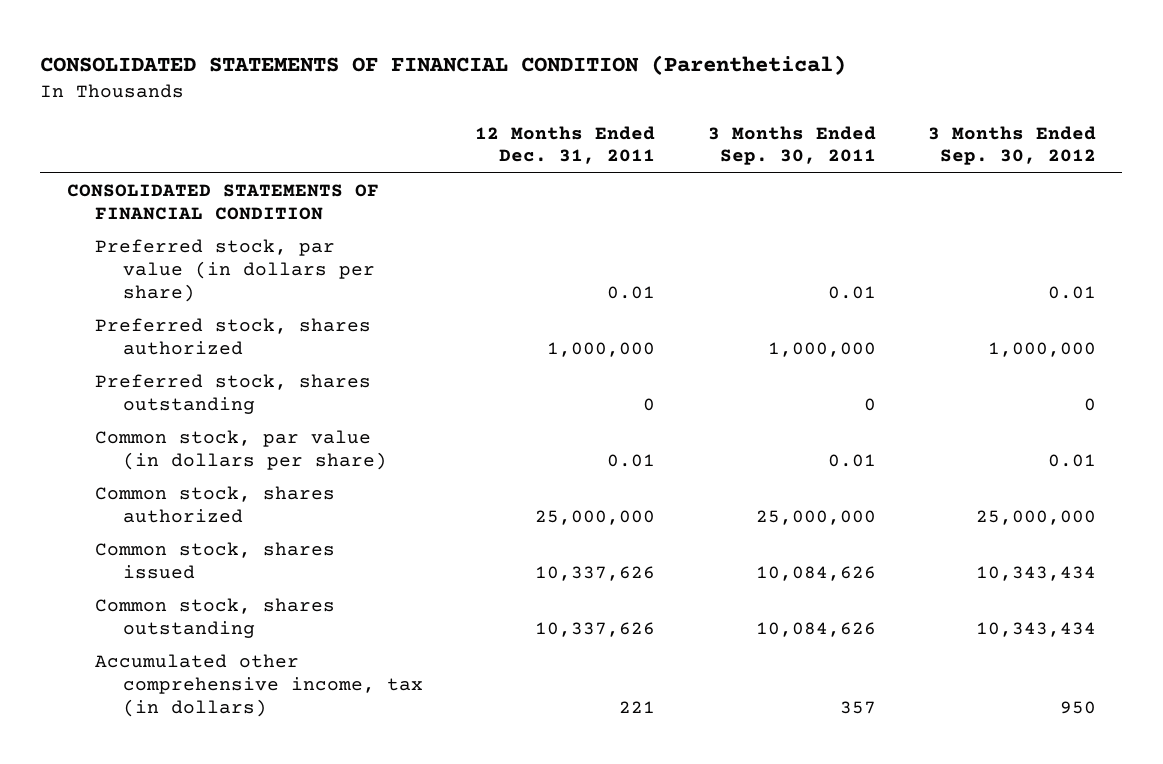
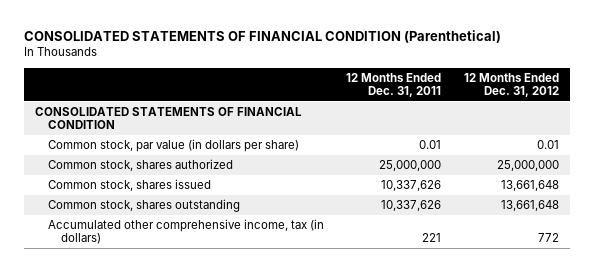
- | 12 Months Ended Dec. 31, 2011 | 3 Months Ended Sep. 30, 2011 | 3 Months Ended Sep. 30, 2012
+ | 12 Months Ended Dec. 31, 2011 | 12 Months Ended Dec. 31, 2012
- Preferred stock, par value (in dollars per share) | 0.01 | 0.01 | 0.01
- Preferred stock, shares authorized | 1,000,000 | 1,000,000 | 1,000,000
- Preferred stock, shares outstanding | 0 | 0 | 0

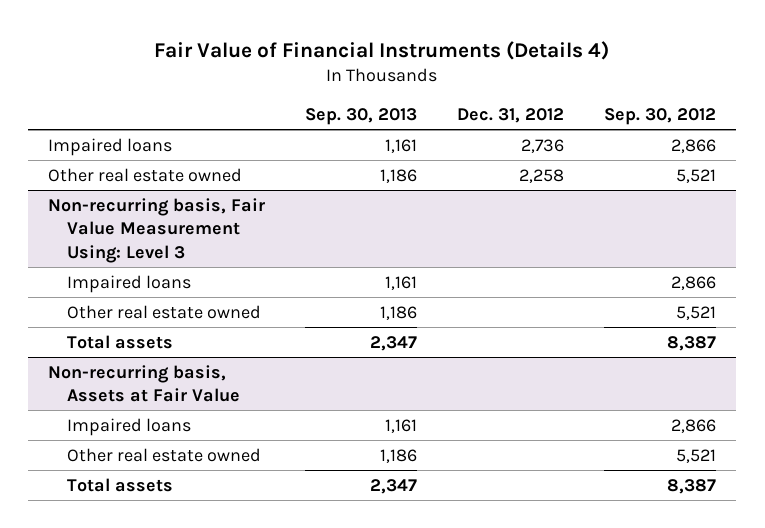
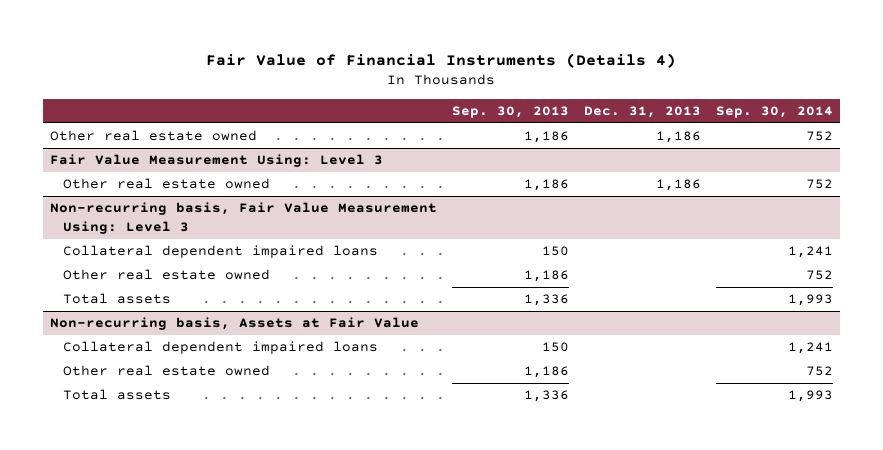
- | Sep. 30, 2013 | Dec. 31, 2012 | Sep. 30, 2012
+ | Sep. 30, 2013 | Dec. 31, 2013 | Sep. 30, 2014
- Impaired loans | 1,161 | 2,736 | 2,866
+ Fair Value Measurement Using: Level 3
+ Other real estate owned | 1,186 | 1,186 | 752
@ Non-recurring basis, Fair Value Measurement Using: Level 3
- Impaired loans | 1,161 | | 2,866
+ Collateral dependent impaired loans | 150 | | 1,241
- Total assets | 2,347 | | 8,387
+ Total assets | 1,336 | | 1,993
@ Non-recurring basis, Assets at Fair Value
- Impaired loans | 1,161 | | 2,866
+ Collateral dependent impaired loans | 150 | | 1,241
- Total assets | 2,347 | | 8,387
+ Total assets | 1,336 | | 1,993

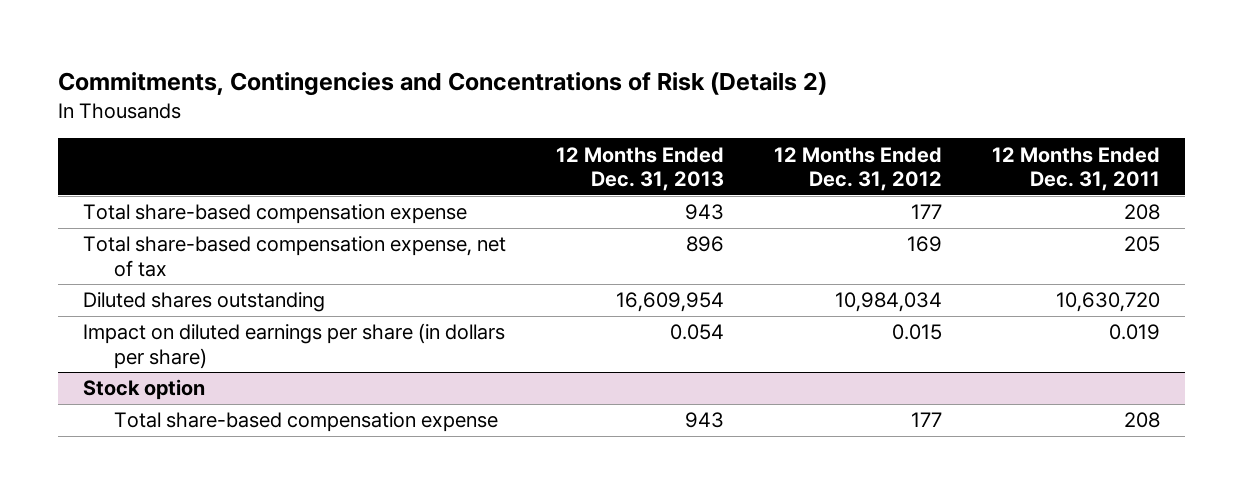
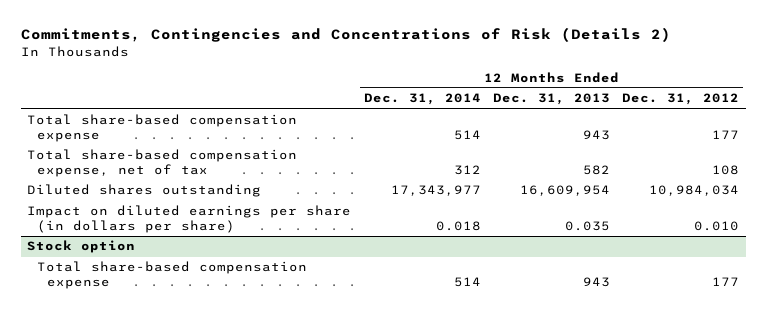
- | 12 Months Ended Dec. 31, 2013 | 12 Months Ended Dec. 31, 2012 | 12 Months Ended Dec. 31, 2011
+ | 12 Months Ended Dec. 31, 2014 | 12 Months Ended Dec. 31, 2013 | 12 Months Ended Dec. 31, 2012
- Total share-based compensation expense, net of tax | 896 | 169 | 205
+ Total share-based compensation expense, net of tax | 312 | 582 | 108
- Impact on diluted earnings per share (in dollars per share) | 0.054 | 0.015 | 0.019
+ Impact on diluted earnings per share (in dollars per share) | 0.018 | 0.035 | 0.010

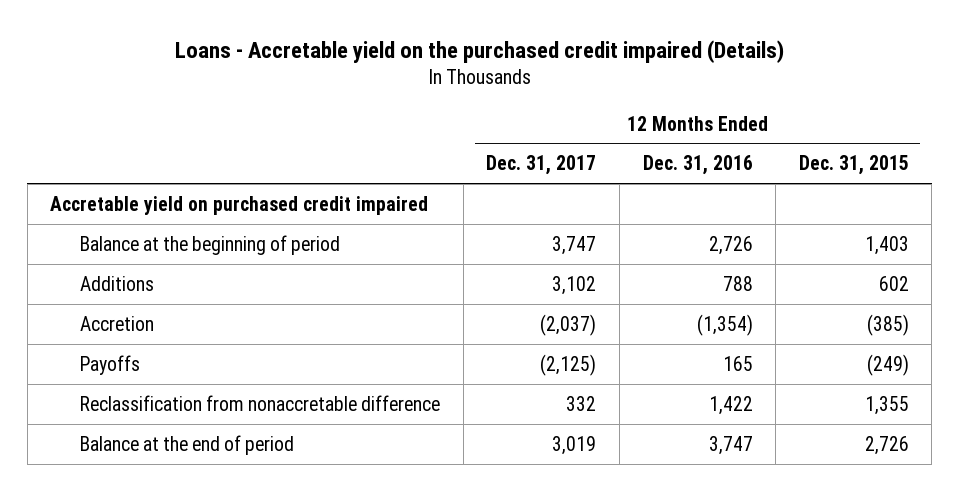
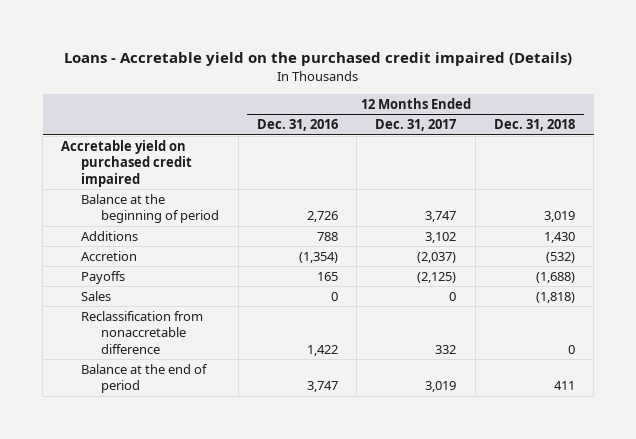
- | 12 Months Ended Dec. 31, 2017 | 12 Months Ended Dec. 31, 2016 | 12 Months Ended Dec. 31, 2015
+ | 12 Months Ended Dec. 31, 2016 | 12 Months Ended Dec. 31, 2017 | 12 Months Ended Dec. 31, 2018
+ Sales | 0 | 0 | (1,818)

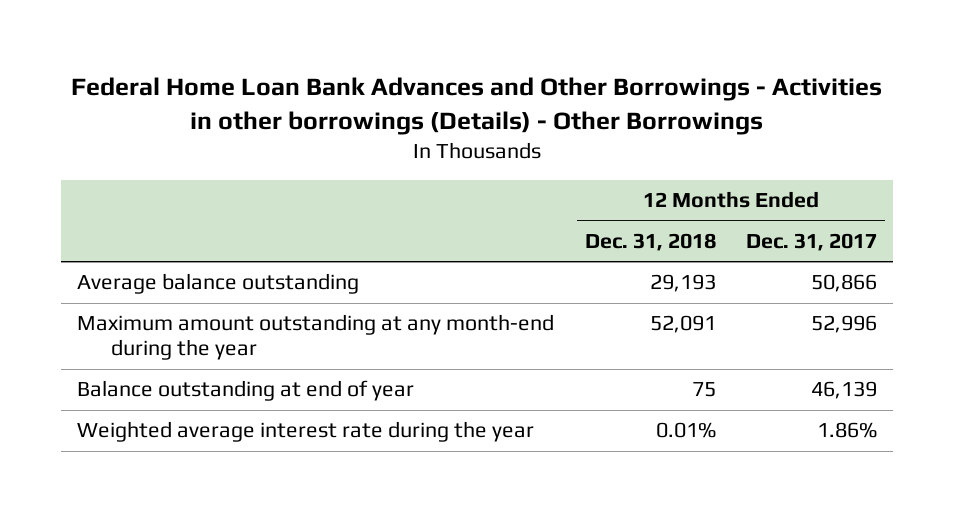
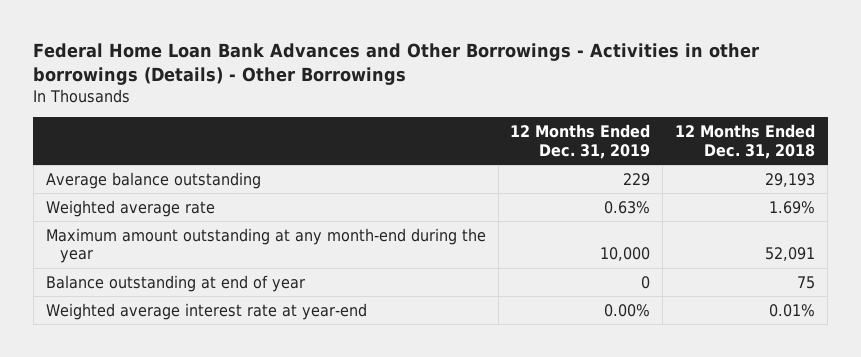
- | 12 Months Ended Dec. 31, 2018 | 12 Months Ended Dec. 31, 2017
+ | 12 Months Ended Dec. 31, 2019 | 12 Months Ended Dec. 31, 2018
+ Weighted average rate | 0.63% | 1.69%
- Weighted average interest rate during the year | 0.01% | 1.86%
+ Weighted average interest rate at year-end | 0.00% | 0.01%

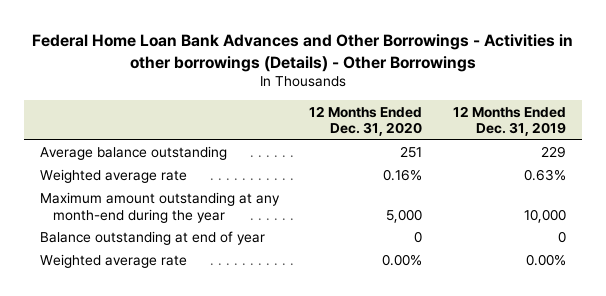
- | 12 Months Ended Dec. 31, 2019 | 12 Months Ended Dec. 31, 2018
+ | 12 Months Ended Dec. 31, 2020 | 12 Months Ended Dec. 31, 2019
- Weighted average interest rate at year-end | 0.00% | 0.01%
+ Weighted average rate | 0.00% | 0.00%

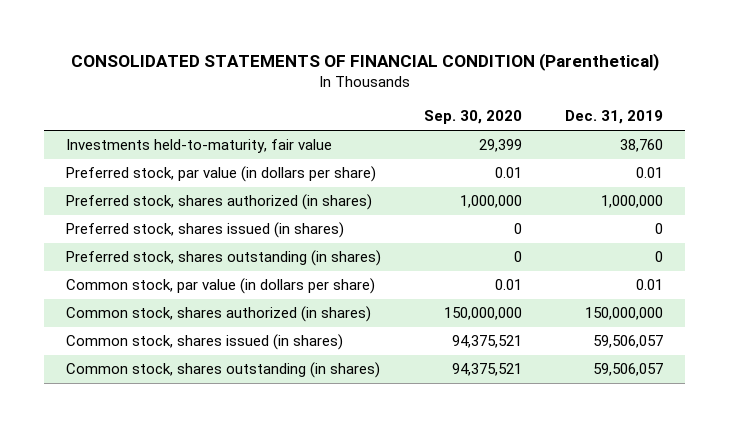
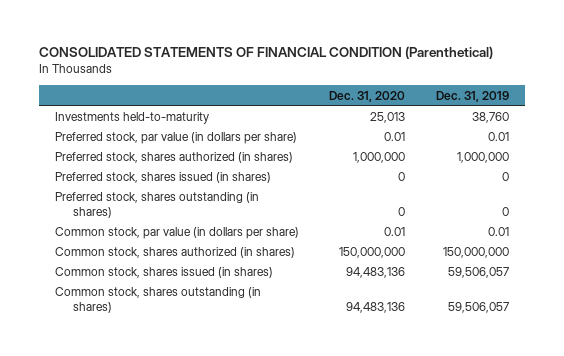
- | Sep. 30, 2020 | Dec. 31, 2019
+ | Dec. 31, 2020 | Dec. 31, 2019
- Investments held-to-maturity, fair value | 29,399 | 38,760
+ Investments held-to-maturity | 25,013 | 38,760

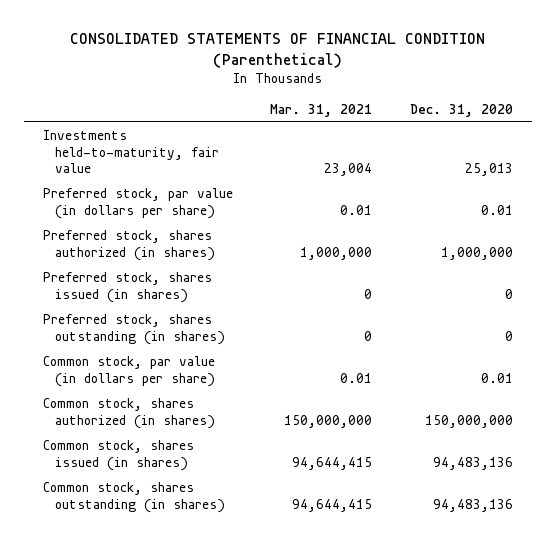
- | Dec. 31, 2020 | Dec. 31, 2019
+ | Mar. 31, 2021 | Dec. 31, 2020
- Investments held-to-maturity | 25,013 | 38,760
+ Investments held-to-maturity, fair value | 23,004 | 25,013

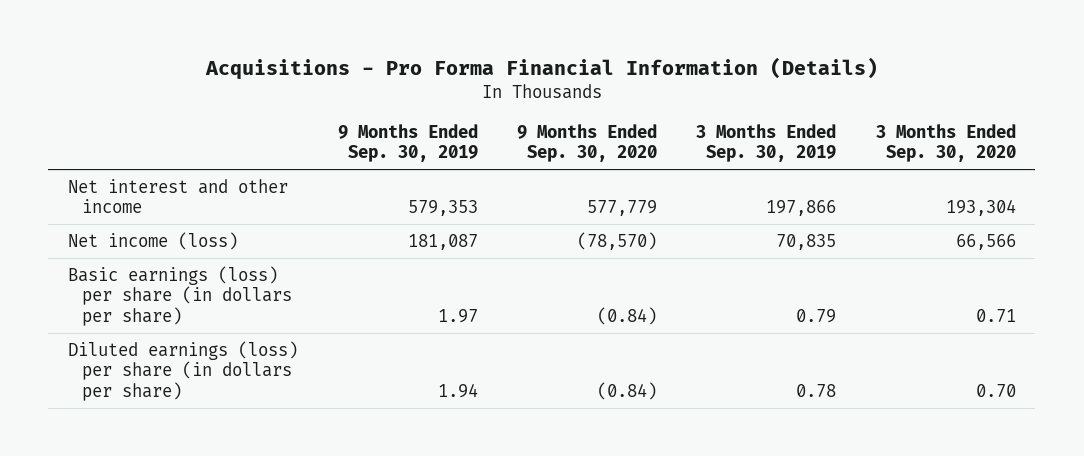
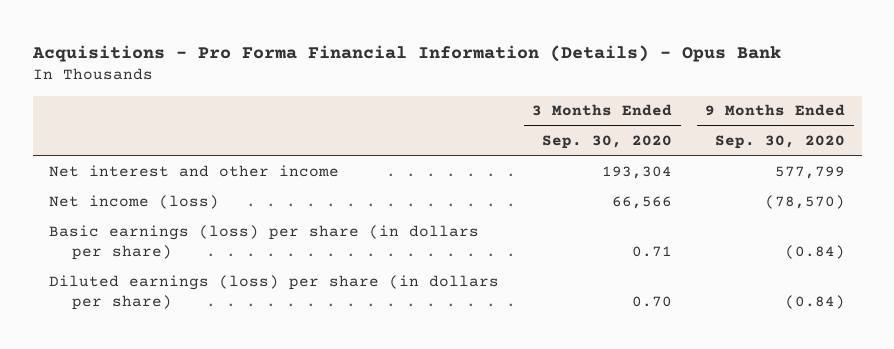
- Acquisitions - Pro Forma Financial Information (Details)
+ Acquisitions - Pro Forma Financial Information (Details) - Opus Bank
- | 9 Months Ended Sep. 30, 2019 | 9 Months Ended Sep. 30, 2020 | 3 Months Ended Sep. 30, 2019 | 3 Months Ended Sep. 30, 2020
+ | 3 Months Ended Sep. 30, 2020 | 9 Months Ended Sep. 30, 2020
- Net interest and other income | 579,353 | 577,779 | 197,866 | 193,304
+ Net interest and other income | 193,304 | 577,799

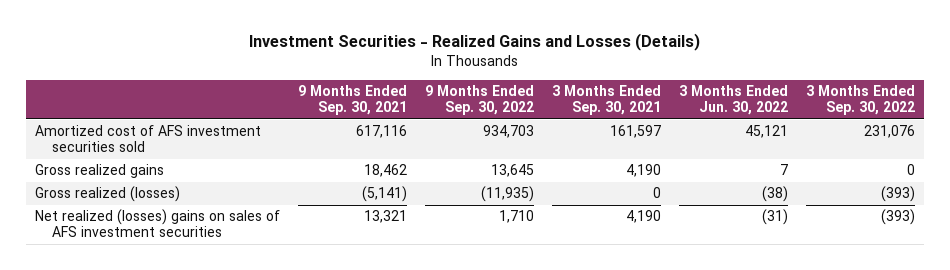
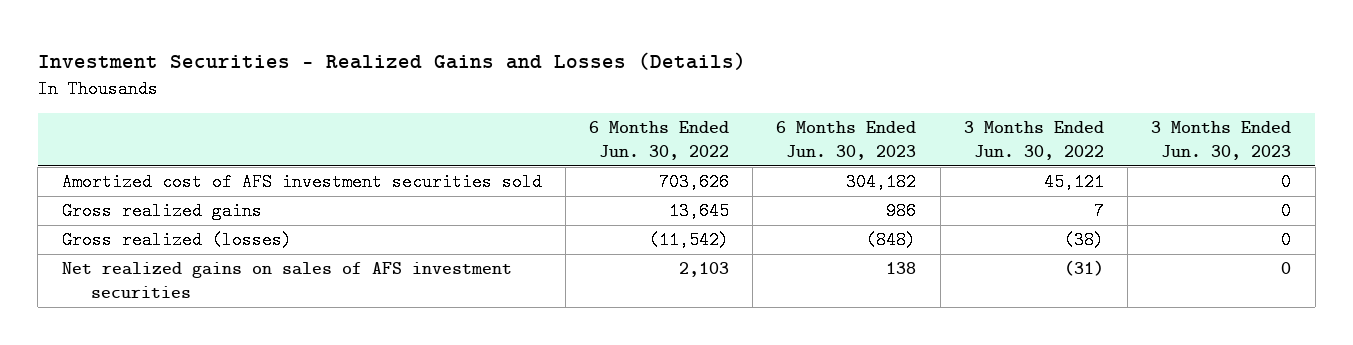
- | 9 Months Ended Sep. 30, 2021 | 9 Months Ended Sep. 30, 2022 | 3 Months Ended Sep. 30, 2021 | 3 Months Ended Jun. 30, 2022 | 3 Months Ended Sep. 30, 2022
+ | 6 Months Ended Jun. 30, 2022 | 6 Months Ended Jun. 30, 2023 | 3 Months Ended Jun. 30, 2022 | 3 Months Ended Jun. 30, 2023
- Net realized (losses) gains on sales of AFS investment securities | 13,321 | 1,710 | 4,190 | (31) | (393)
+ Net realized gains on sales of AFS investment securities | 2,103 | 138 | (31) | 0

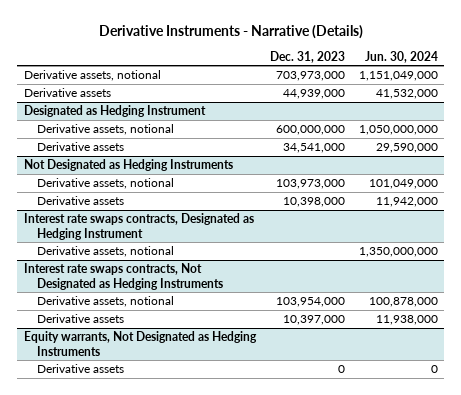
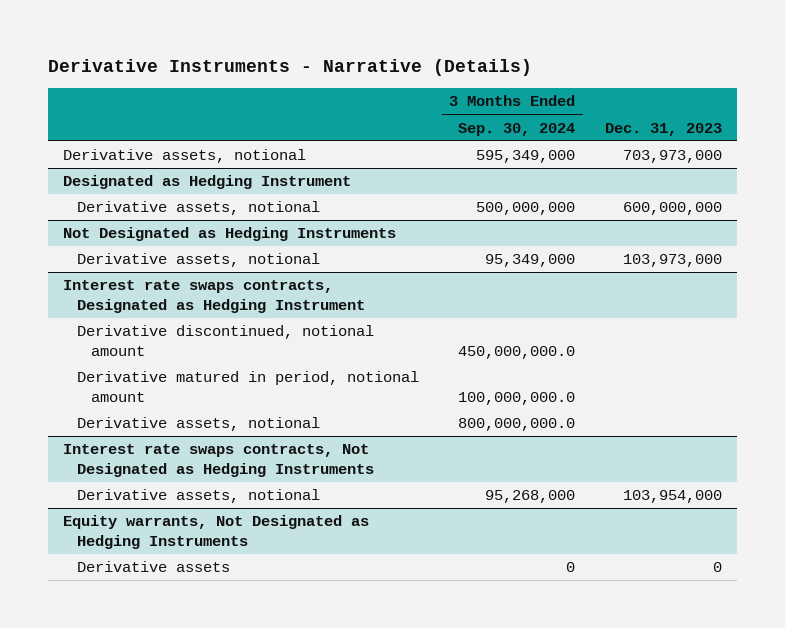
- | Dec. 31, 2023 | Jun. 30, 2024
+ | 3 Months Ended Sep. 30, 2024 | Dec. 31, 2023
- Derivative assets | 44,939,000 | 41,532,000
@ Designated as Hedging Instrument
- Derivative assets | 34,541,000 | 29,590,000
@ Not Designated as Hedging Instruments
- Derivative assets | 10,398,000 | 11,942,000
@ Interest rate swaps contracts, Designated as Hedging Instrument
+ Derivative discontinued, notional amount | 450,000,000.0 |
+ Derivative matured in period, notional amount | 100,000,000.0 |
@ Interest rate swaps contracts, Not Designated as Hedging Instruments
- Derivative assets | 10,397,000 | 11,938,000

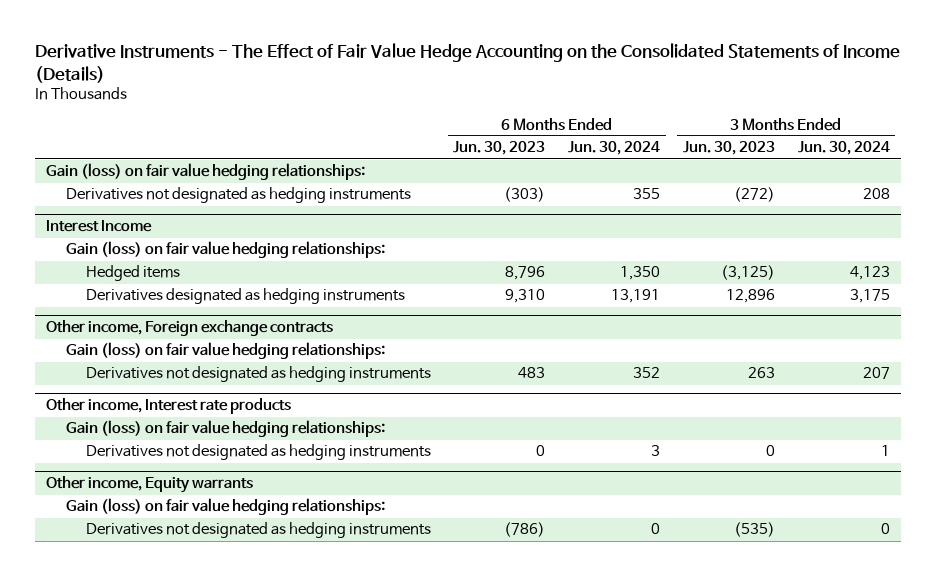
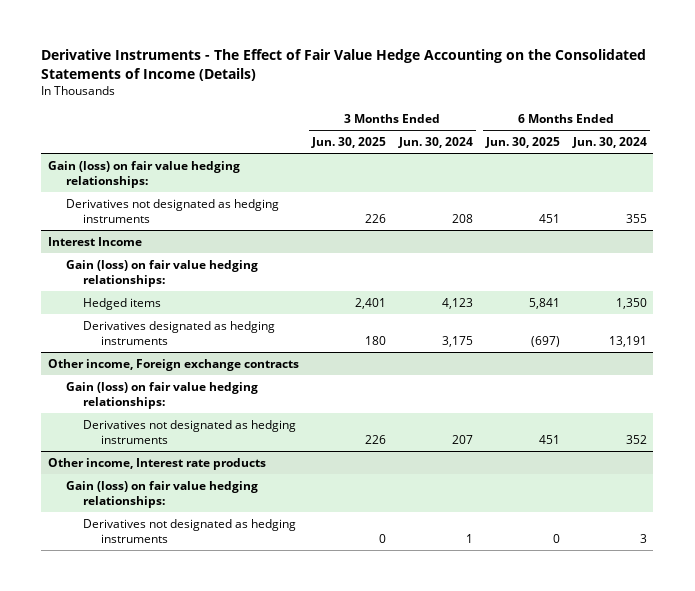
- | 6 Months Ended Jun. 30, 2023 | 6 Months Ended Jun. 30, 2024 | 3 Months Ended Jun. 30, 2023 | 3 Months Ended Jun. 30, 2024
+ | 3 Months Ended Jun. 30, 2025 | 3 Months Ended Jun. 30, 2024 | 6 Months Ended Jun. 30, 2025 | 6 Months Ended Jun. 30, 2024
- Other income, Equity warrants
- Gain (loss) on fair value hedging relationships:
- Derivatives not designated as hedging instruments | (786) | 0 | (535) | 0

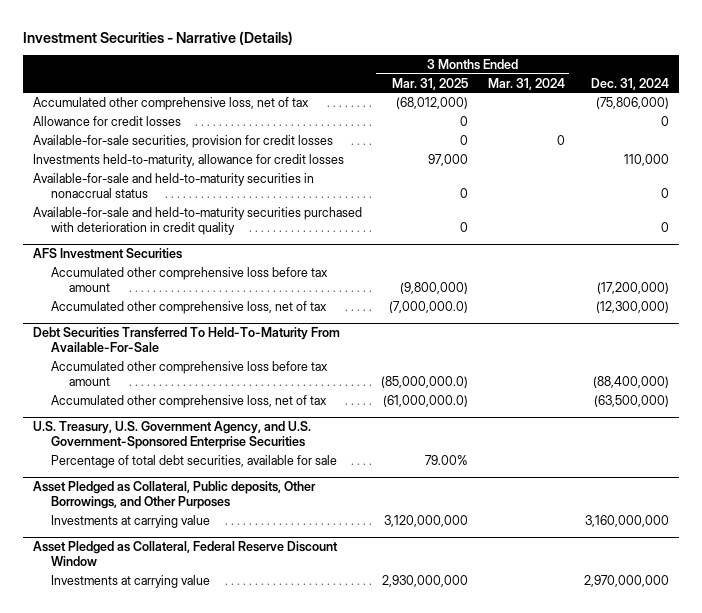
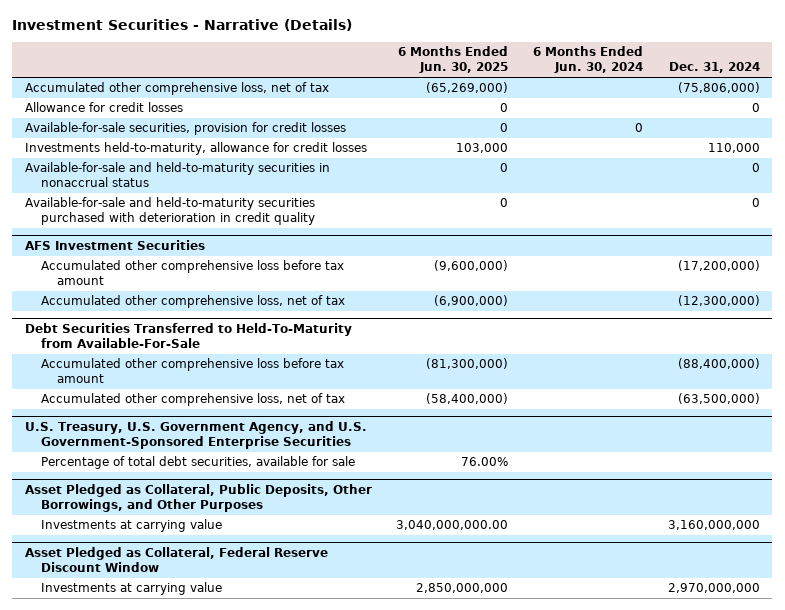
- | 3 Months Ended Mar. 31, 2025 | 3 Months Ended Mar. 31, 2024 | Dec. 31, 2024
+ | 6 Months Ended Jun. 30, 2025 | 6 Months Ended Jun. 30, 2024 | Dec. 31, 2024
- Debt Securities Transferred To Held-To-Maturity From Available-For-Sale
+ Debt Securities Transferred to Held-To-Maturity from Available-For-Sale
- Asset Pledged as Collateral, Public deposits, Other Borrowings, and Other Purposes
+ Asset Pledged as Collateral, Public Deposits, Other Borrowings, and Other Purposes

